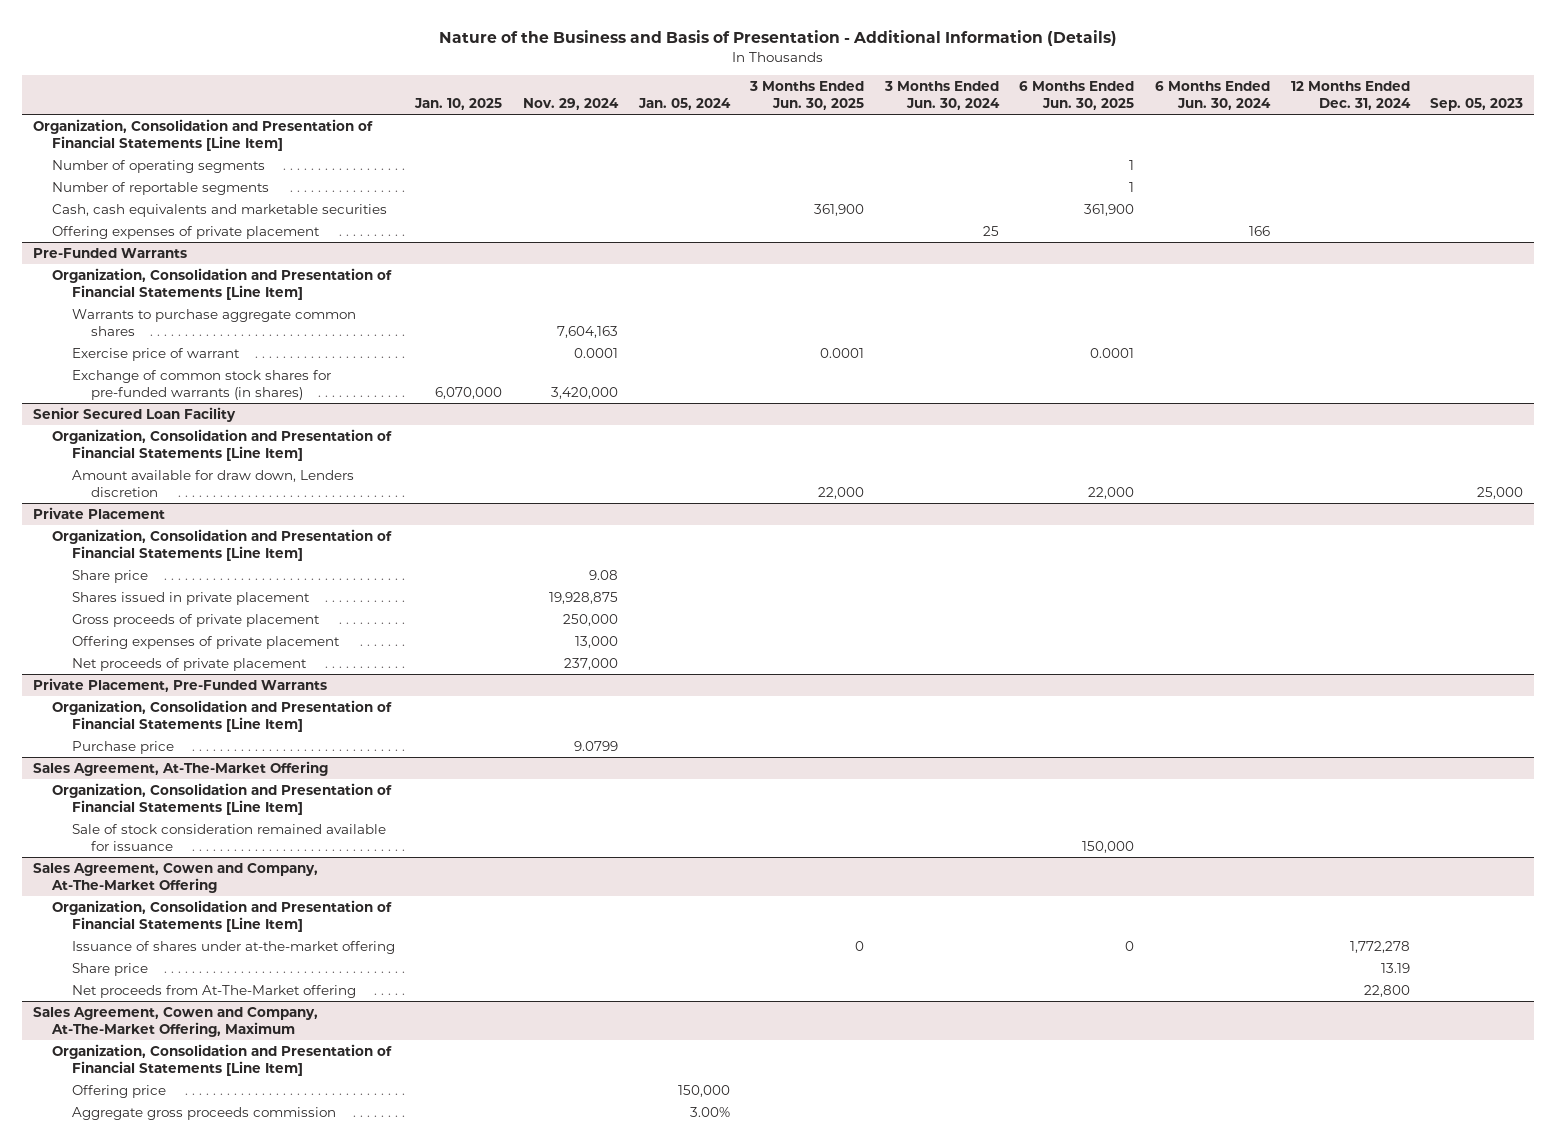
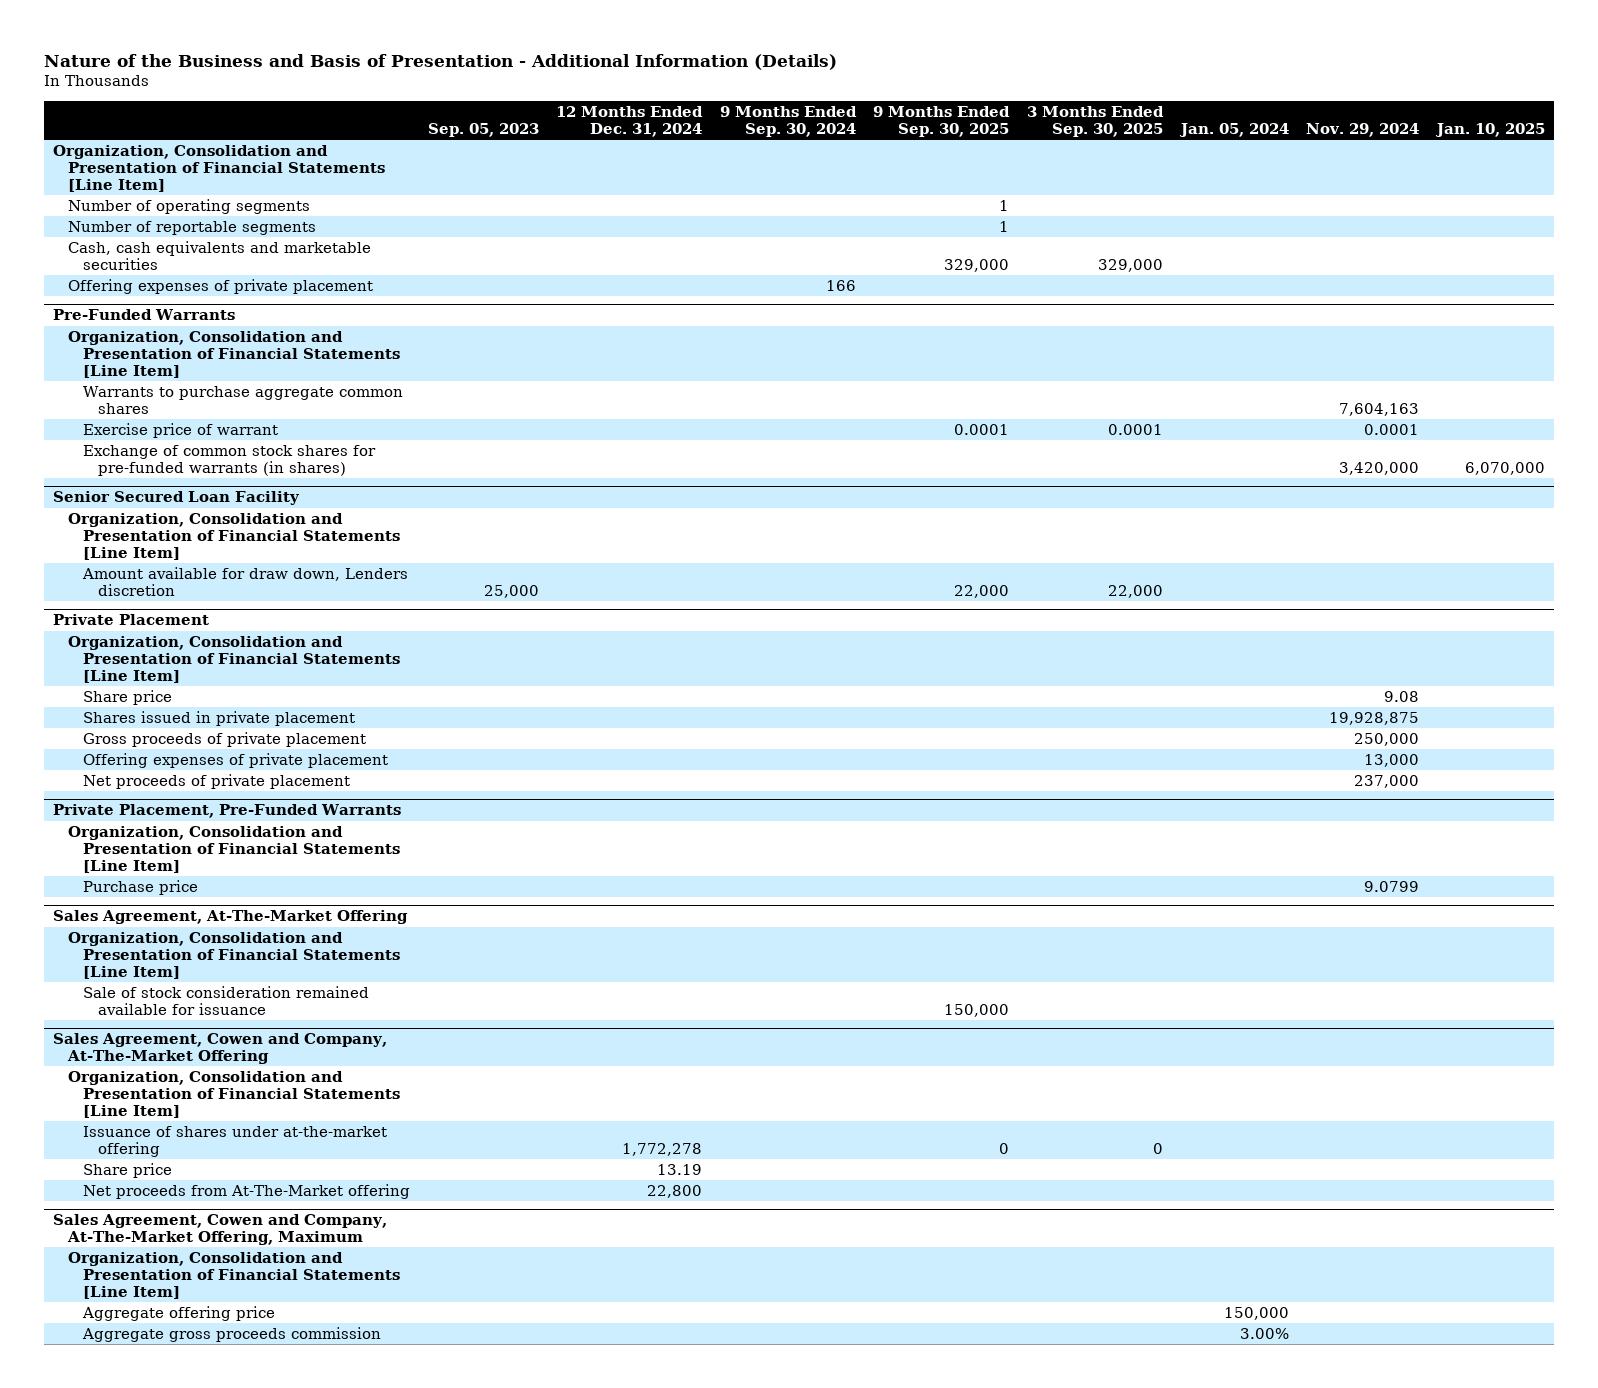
- | Jan. 10, 2025 | Nov. 29, 2024 | Jan. 05, 2024 | 3 Months Ended Jun. 30, 2025 | 3 Months Ended Jun. 30, 2024 | 6 Months Ended Jun. 30, 2025 | 6 Months Ended Jun. 30, 2024 | 12 Months Ended Dec. 31, 2024 | Sep. 05, 2023
+ | Sep. 05, 2023 | 12 Months Ended Dec. 31, 2024 | 9 Months Ended Sep. 30, 2024 | 9 Months Ended Sep. 30, 2025 | 3 Months Ended Sep. 30, 2025 | Jan. 05, 2024 | Nov. 29, 2024 | Jan. 10, 2025
@ Sales Agreement, Cowen and Company, At-The-Market Offering, Maximum
- Offering price | | | 150,000 | | | | | |
+ Aggregate offering price | | | | | | 150,000 | |

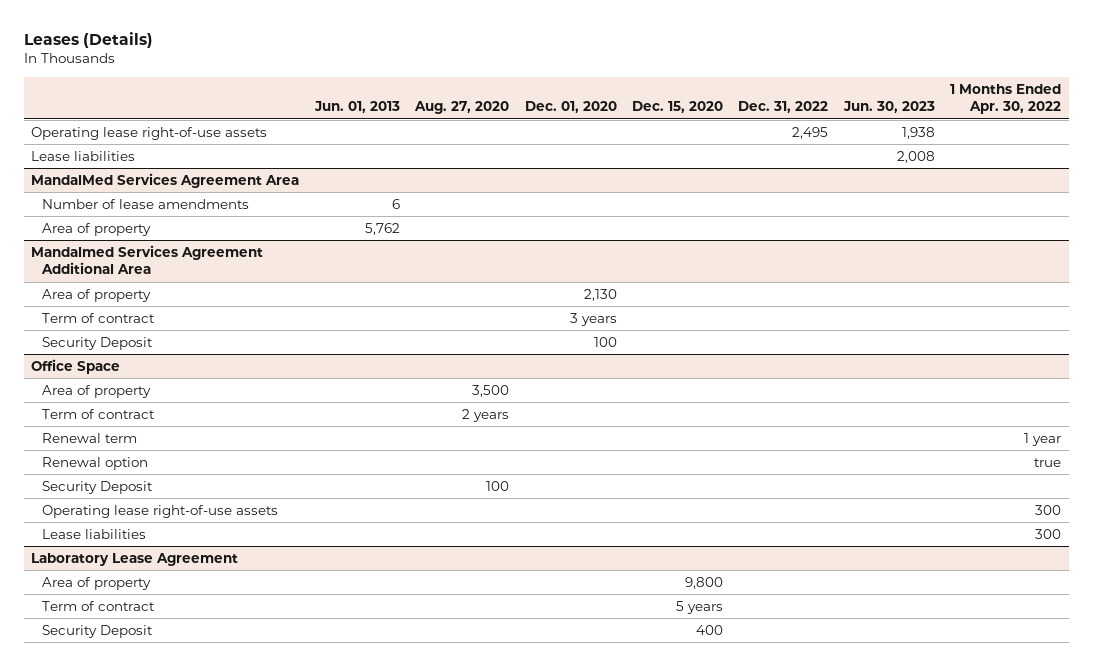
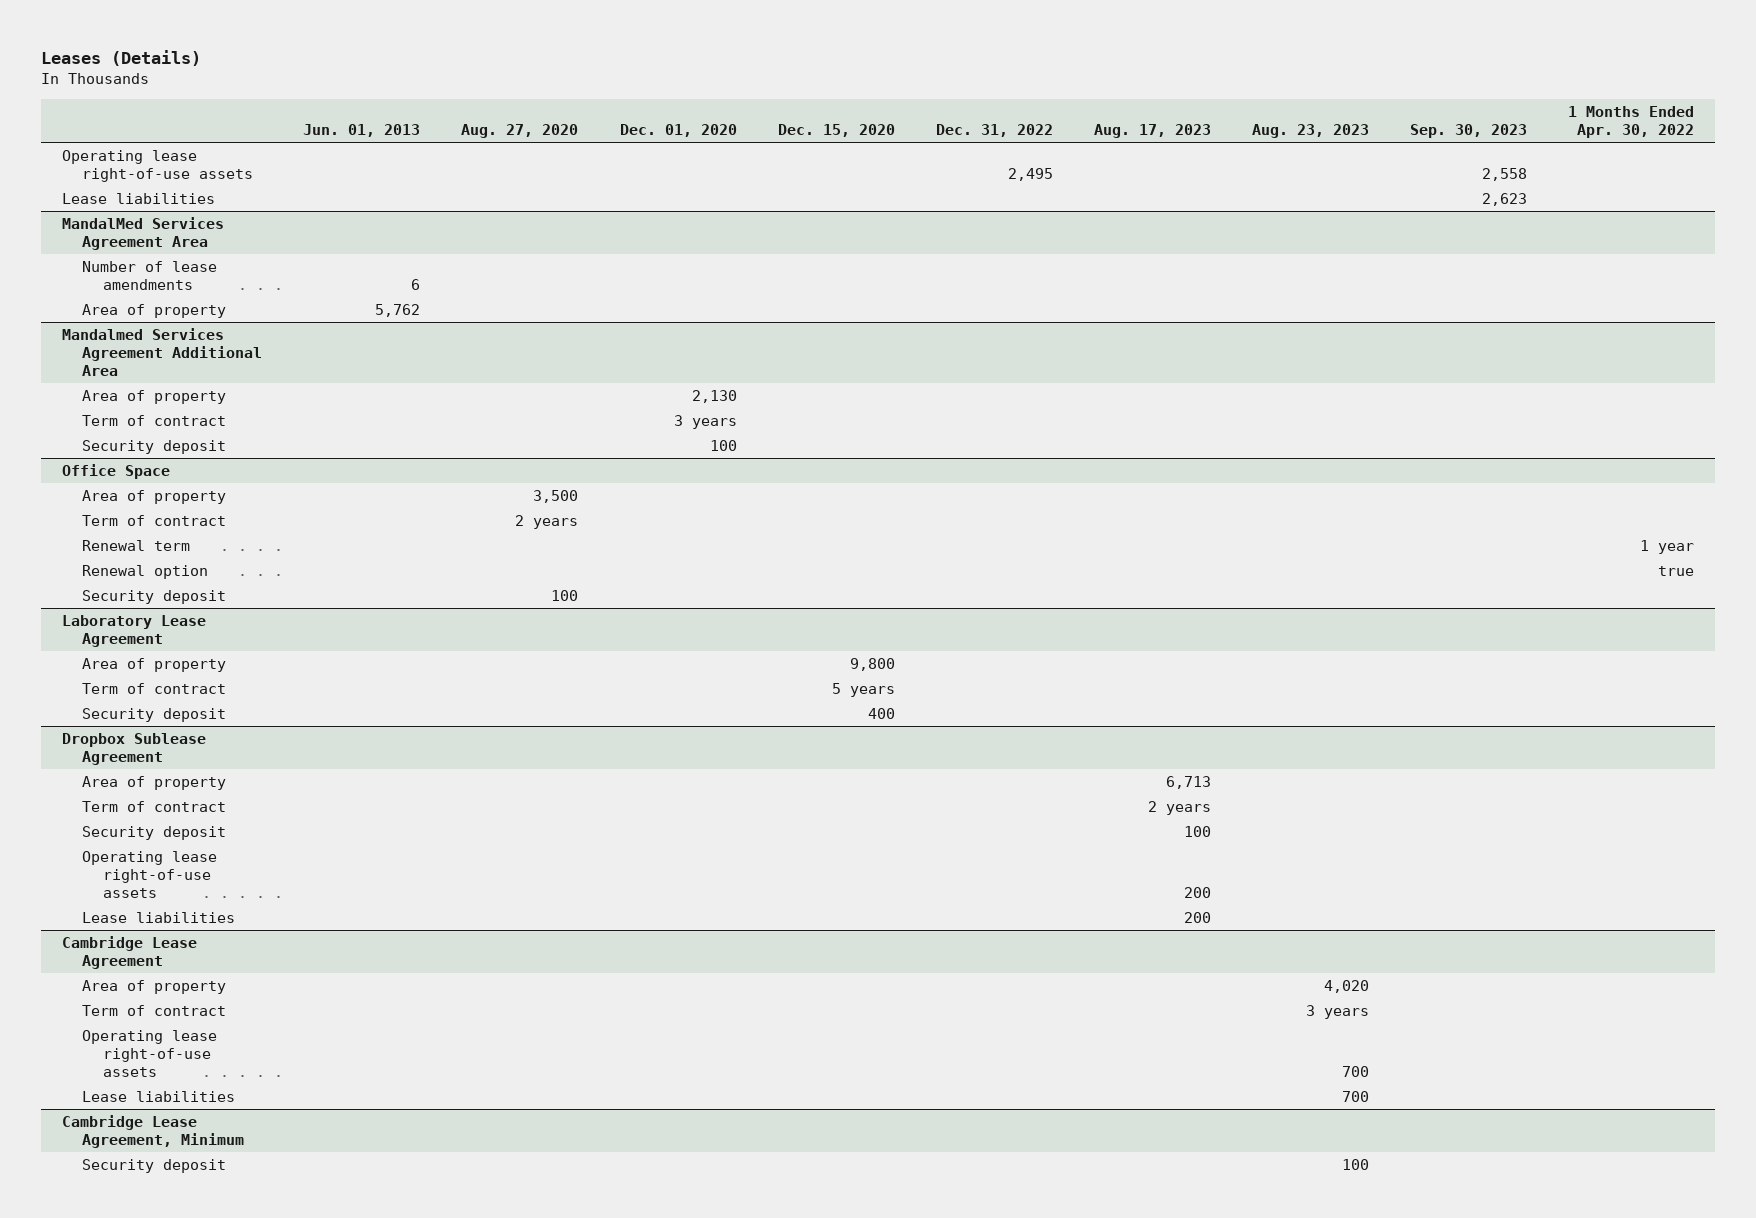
- | Jun. 01, 2013 | Aug. 27, 2020 | Dec. 01, 2020 | Dec. 15, 2020 | Dec. 31, 2022 | Jun. 30, 2023 | 1 Months Ended Apr. 30, 2022
+ | Jun. 01, 2013 | Aug. 27, 2020 | Dec. 01, 2020 | Dec. 15, 2020 | Dec. 31, 2022 | Aug. 17, 2023 | Aug. 23, 2023 | Sep. 30, 2023 | 1 Months Ended Apr. 30, 2022
@ Mandalmed Services Agreement Additional Area
- Security Deposit | | | 100 | | | |
+ Security deposit | | | 100 | | | | | |
@ Office Space
- Security Deposit | | 100 | | | | |
- Operating lease right-of-use assets | | | | | | | 300
- Lease liabilities | | | | | | | 300
+ Security deposit | | 100 | | | | | | |
@ Laboratory Lease Agreement
- Security Deposit | | | | 400 | | |
+ Security deposit | | | | 400 | | | | |
+ Dropbox Sublease Agreement
+ Area of property | | | | | | 6,713 | | |
+ Term of contract | | | | | | 2 years | | |
+ Security deposit | | | | | | 100 | | |
+ Operating lease right-of-use assets | | | | | | 200 | | |
+ Lease liabilities | | | | | | 200 | | |
+ Cambridge Lease Agreement
+ Area of property | | | | | | | 4,020 | |
+ Term of contract | | | | | | | 3 years | |
+ Operating lease right-of-use assets | | | | | | | 700 | |
+ Lease liabilities | | | | | | | 700 | |
+ Cambridge Lease Agreement, Minimum
+ Security deposit | | | | | | | 100 | |

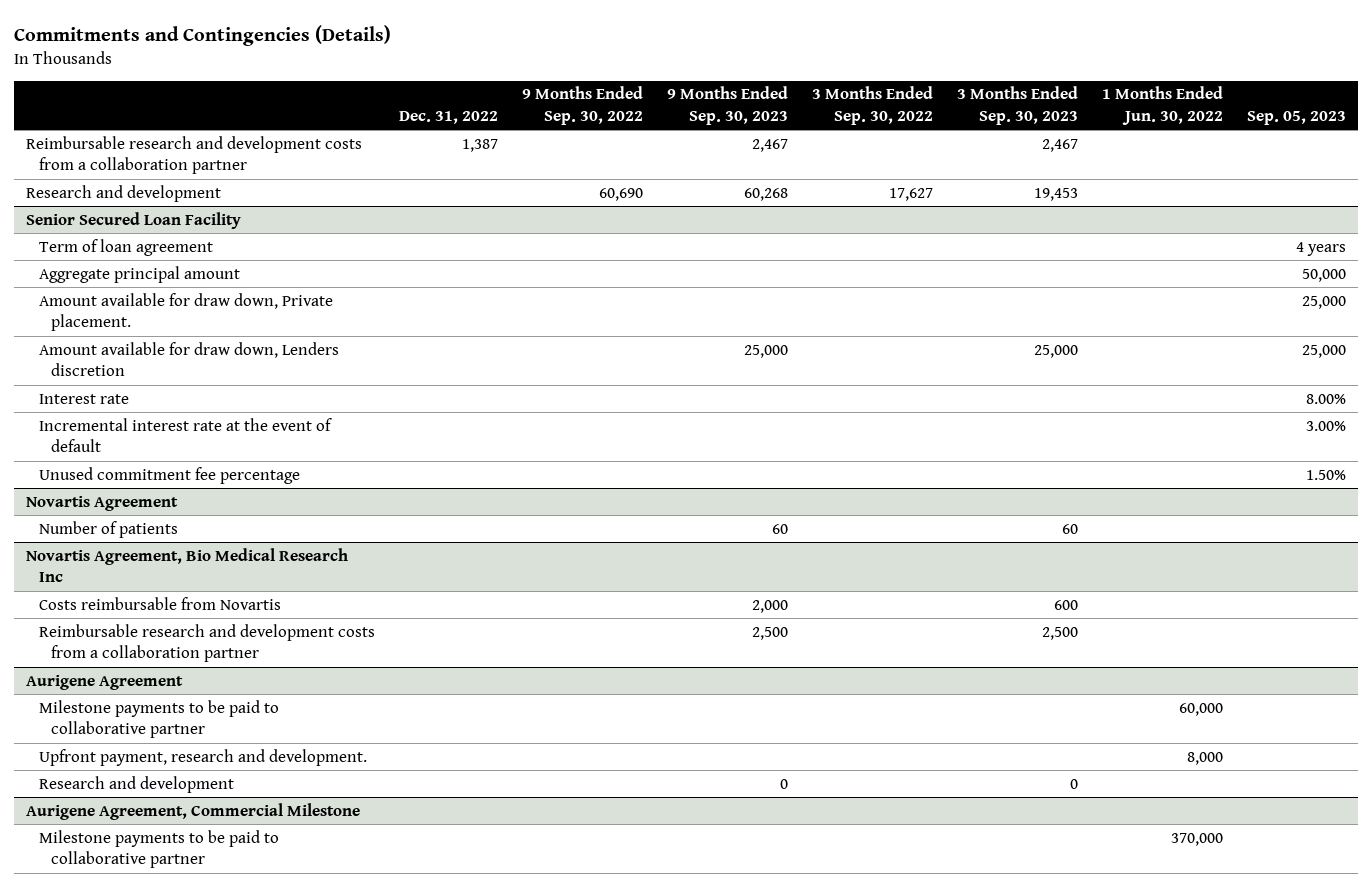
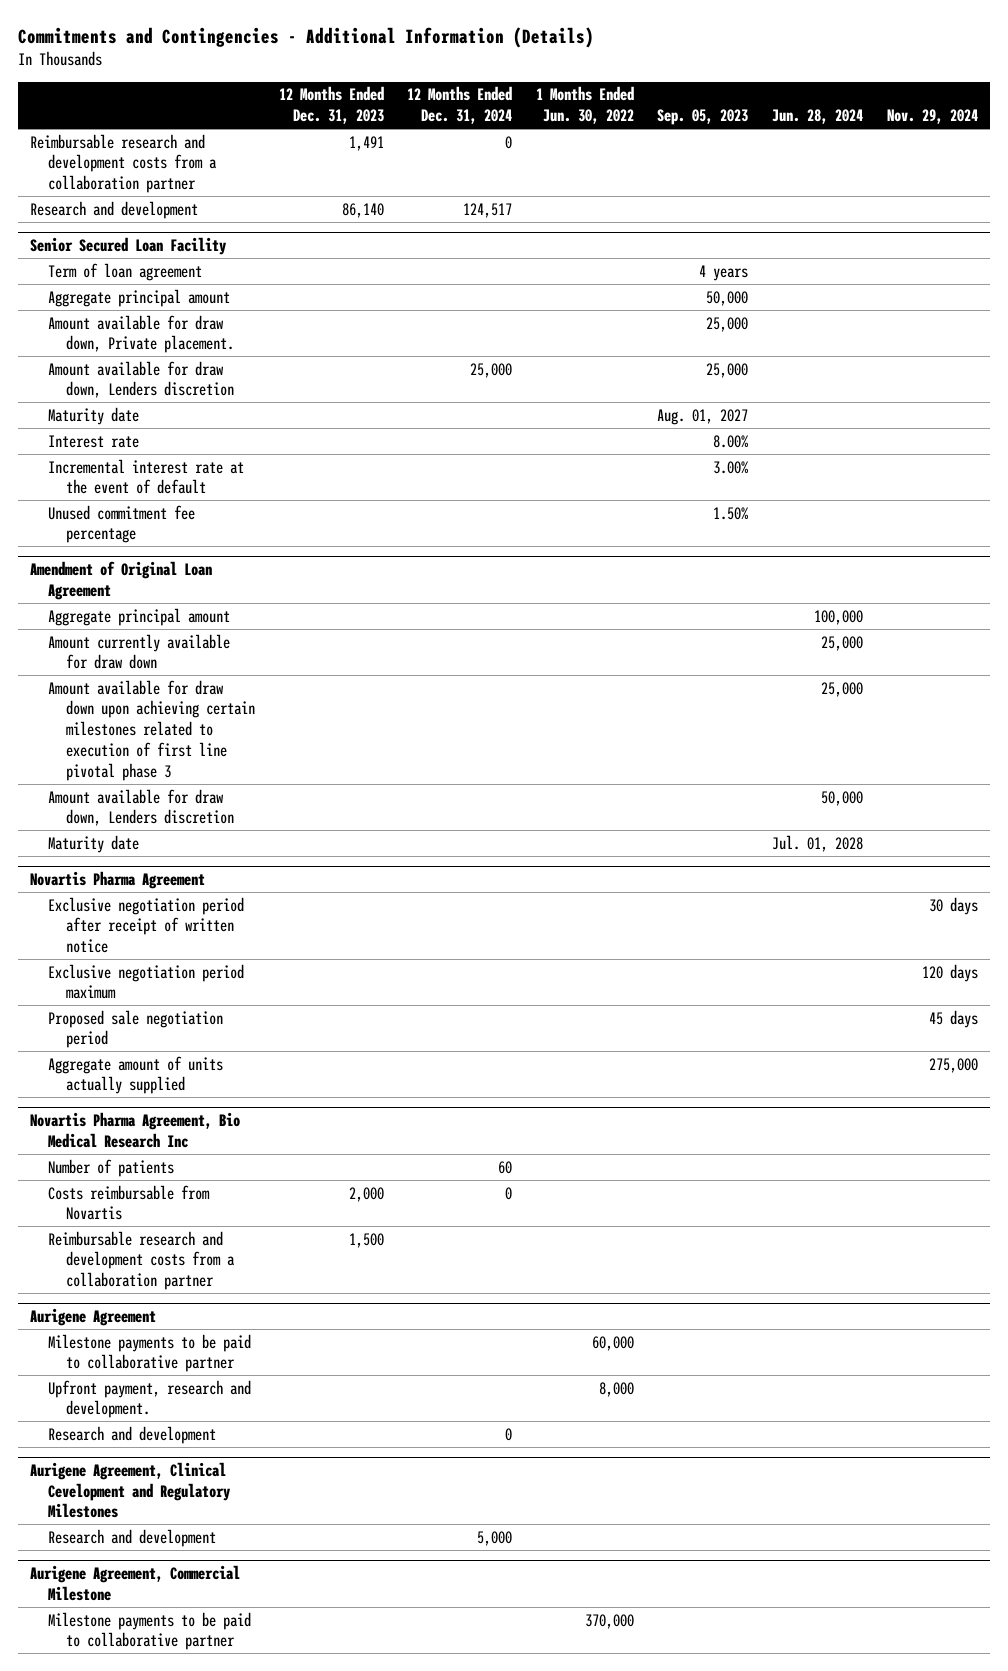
- Commitments and Contingencies (Details)
+ Commitments and Contingencies - Additional Information (Details)
- | Dec. 31, 2022 | 9 Months Ended Sep. 30, 2022 | 9 Months Ended Sep. 30, 2023 | 3 Months Ended Sep. 30, 2022 | 3 Months Ended Sep. 30, 2023 | 1 Months Ended Jun. 30, 2022 | Sep. 05, 2023
+ | 12 Months Ended Dec. 31, 2023 | 12 Months Ended Dec. 31, 2024 | 1 Months Ended Jun. 30, 2022 | Sep. 05, 2023 | Jun. 28, 2024 | Nov. 29, 2024
@ Senior Secured Loan Facility
+ Maturity date | | | | Aug. 01, 2027 | |
- Novartis Agreement
- Number of patients | | | 60 | | 60 | |
- Novartis Agreement, Bio Medical Research Inc
+ Amendment of Original Loan Agreement
+ Aggregate principal amount | | | | | 100,000 |
+ Amount currently available for draw down | | | | | 25,000 |
+ Amount available for draw down upon achieving certain milestones related to execution of first line pivotal phase 3 | | | | | 25,000 |
+ Amount available for draw down, Lenders discretion | | | | | 50,000 |
+ Maturity date | | | | | Jul. 01, 2028 |
+ Novartis Pharma Agreement
+ Exclusive negotiation period after receipt of written notice | | | | | | 30 days
+ Exclusive negotiation period maximum | | | | | | 120 days
+ Proposed sale negotiation period | | | | | | 45 days
+ Aggregate amount of units actually supplied | | | | | | 275,000
+ Novartis Pharma Agreement, Bio Medical Research Inc
+ Number of patients | | 60 | | | |
+ Aurigene Agreement, Clinical Cevelopment and Regulatory Milestones
+ Research and development | | 5,000 | | | |

